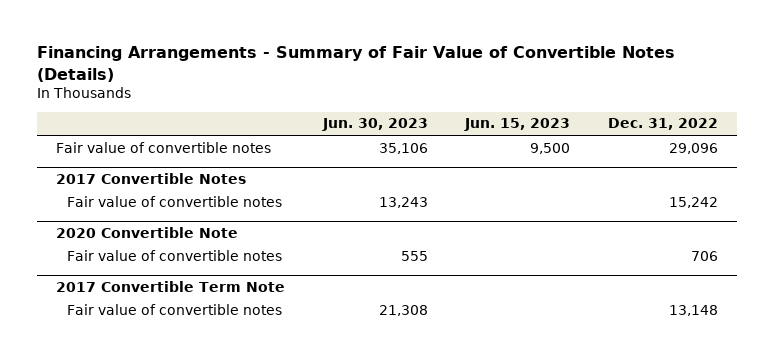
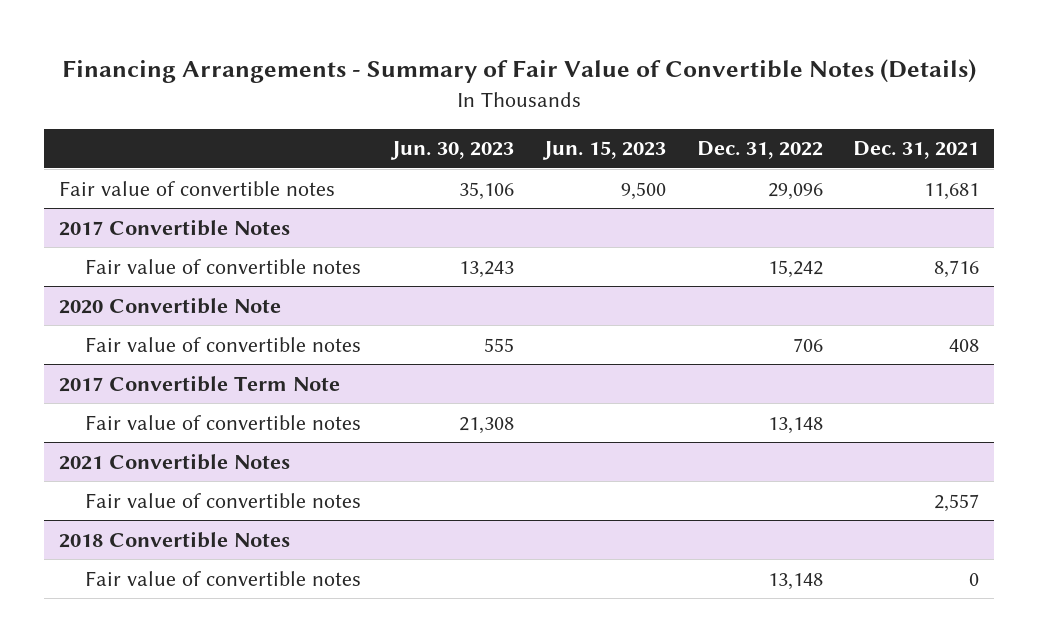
- | Jun. 30, 2023 | Jun. 15, 2023 | Dec. 31, 2022
+ | Jun. 30, 2023 | Jun. 15, 2023 | Dec. 31, 2022 | Dec. 31, 2021
+ 2021 Convertible Notes
+ Fair value of convertible notes | | | | 2,557
+ 2018 Convertible Notes
+ Fair value of convertible notes | | | 13,148 | 0

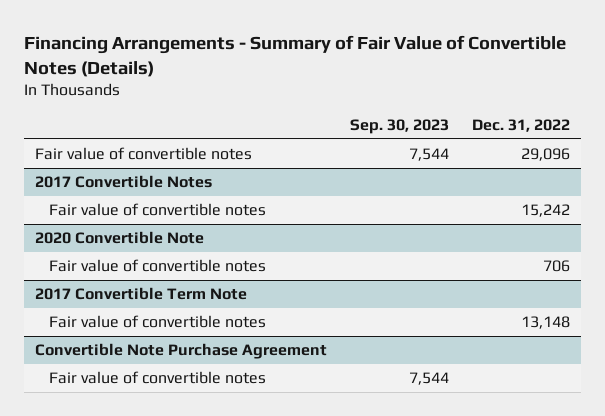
- | Jun. 30, 2023 | Jun. 15, 2023 | Dec. 31, 2022 | Dec. 31, 2021
+ | Sep. 30, 2023 | Dec. 31, 2022
- 2021 Convertible Notes
+ Convertible Note Purchase Agreement
- 2018 Convertible Notes
- Fair value of convertible notes | | | 13,148 | 0

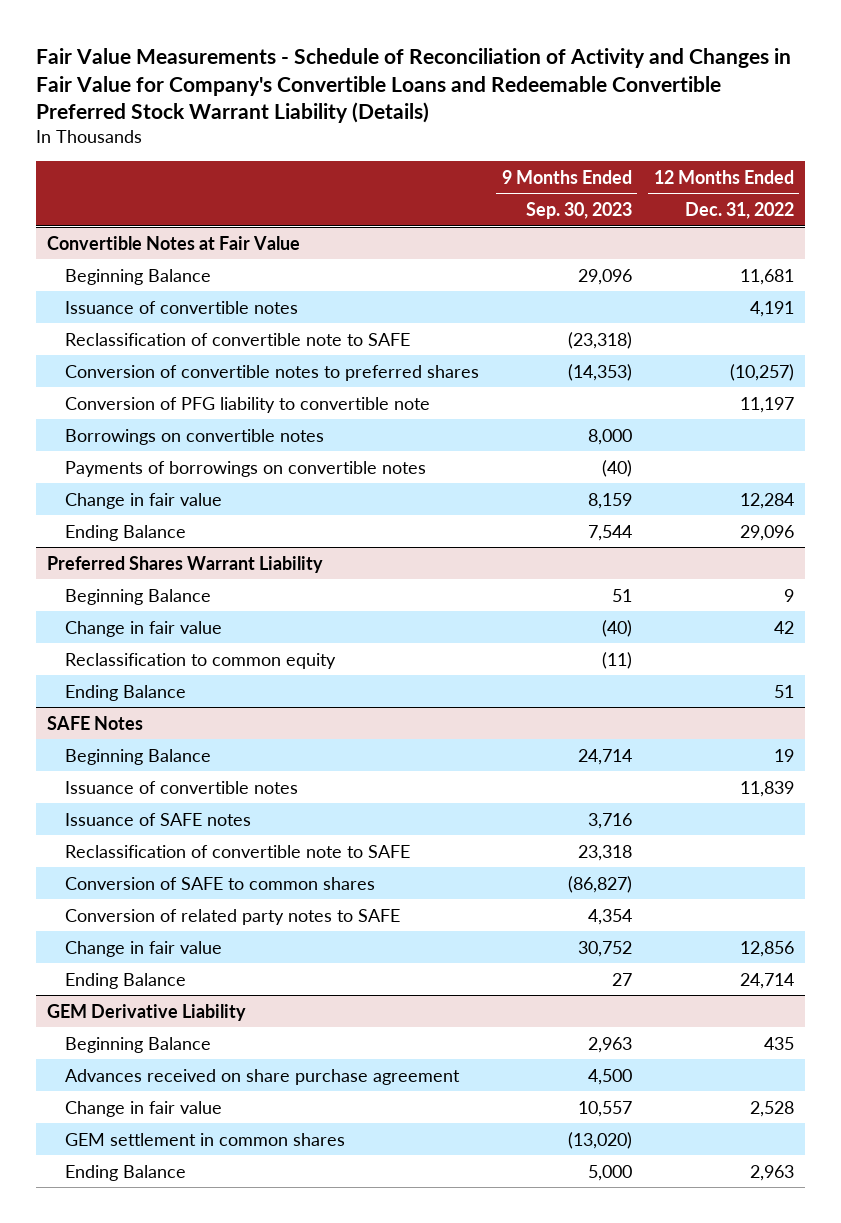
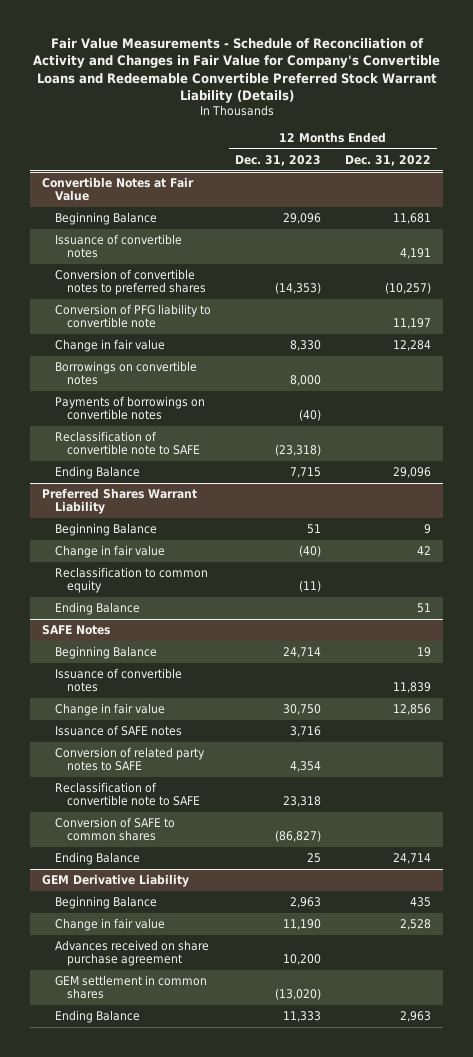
- | 9 Months Ended Sep. 30, 2023 | 12 Months Ended Dec. 31, 2022
+ | 12 Months Ended Dec. 31, 2023 | 12 Months Ended Dec. 31, 2022
@ Convertible Notes at Fair Value
moved up: Change in fair value | 8,330 | 12,284
moved down: Reclassification of convertible note to SAFE | (23,318) |
@ SAFE Notes
moved up: Change in fair value | 30,750 | 12,856
moved up: Conversion of related party notes to SAFE | 4,354 |
@ GEM Derivative Liability
moved down: Advances received on share purchase agreement | 10,200 |

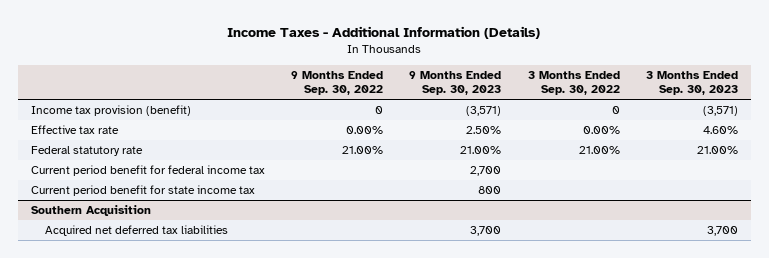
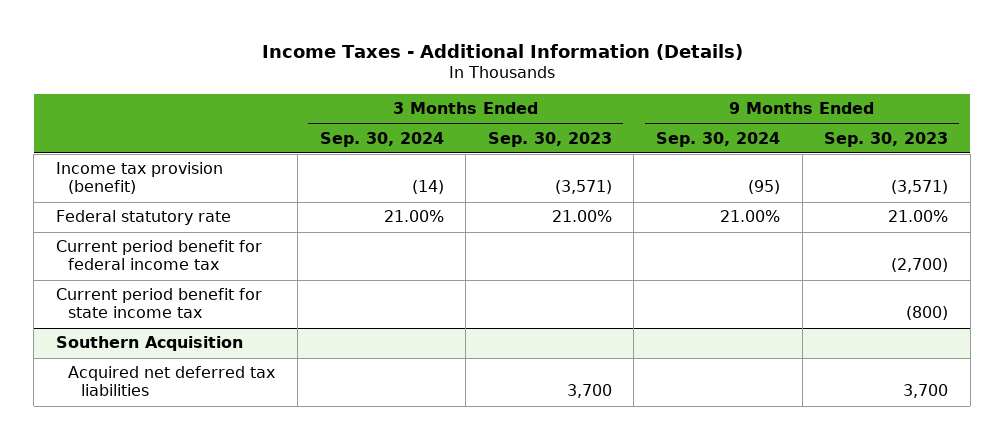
- | 9 Months Ended Sep. 30, 2022 | 9 Months Ended Sep. 30, 2023 | 3 Months Ended Sep. 30, 2022 | 3 Months Ended Sep. 30, 2023
+ | 3 Months Ended Sep. 30, 2024 | 3 Months Ended Sep. 30, 2023 | 9 Months Ended Sep. 30, 2024 | 9 Months Ended Sep. 30, 2023
- Effective tax rate | 0.00% | 2.50% | 0.00% | 4.60%
- Current period benefit for federal income tax | | 2,700 | |
- Current period benefit for state income tax | | 800 | |
+ Current period benefit for federal income tax | | | | (2,700)
+ Current period benefit for state income tax | | | | (800)

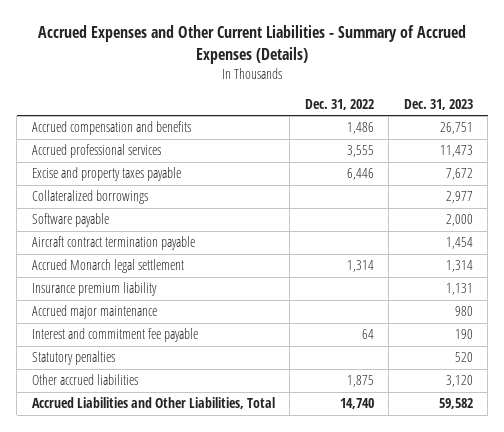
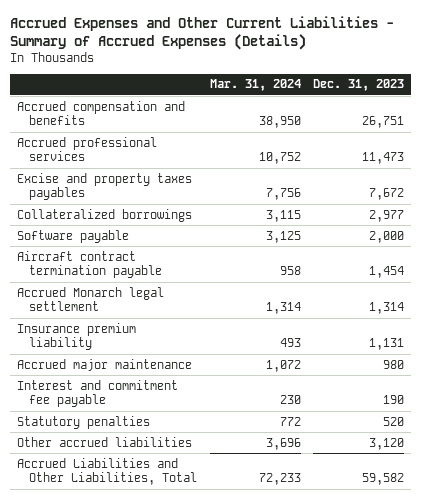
- | Dec. 31, 2022 | Dec. 31, 2023
+ | Mar. 31, 2024 | Dec. 31, 2023
- Excise and property taxes payable | 6,446 | 7,672
+ Excise and property taxes payables | 7,756 | 7,672

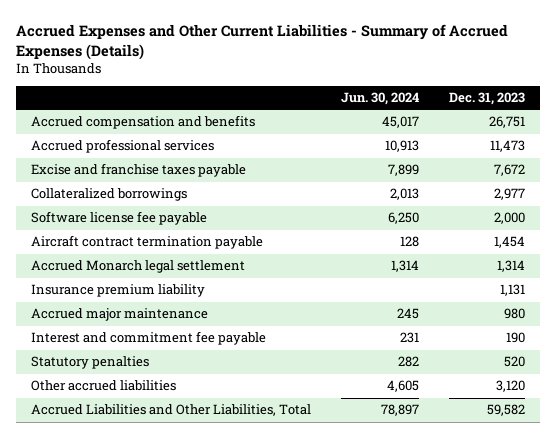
- | Mar. 31, 2024 | Dec. 31, 2023
+ | Jun. 30, 2024 | Dec. 31, 2023
- Excise and property taxes payables | 7,756 | 7,672
+ Excise and franchise taxes payable | 7,899 | 7,672
- Software payable | 3,125 | 2,000
+ Software license fee payable | 6,250 | 2,000

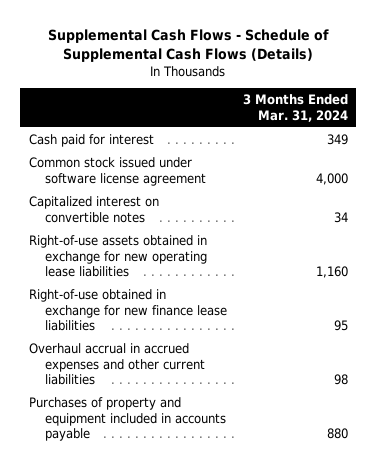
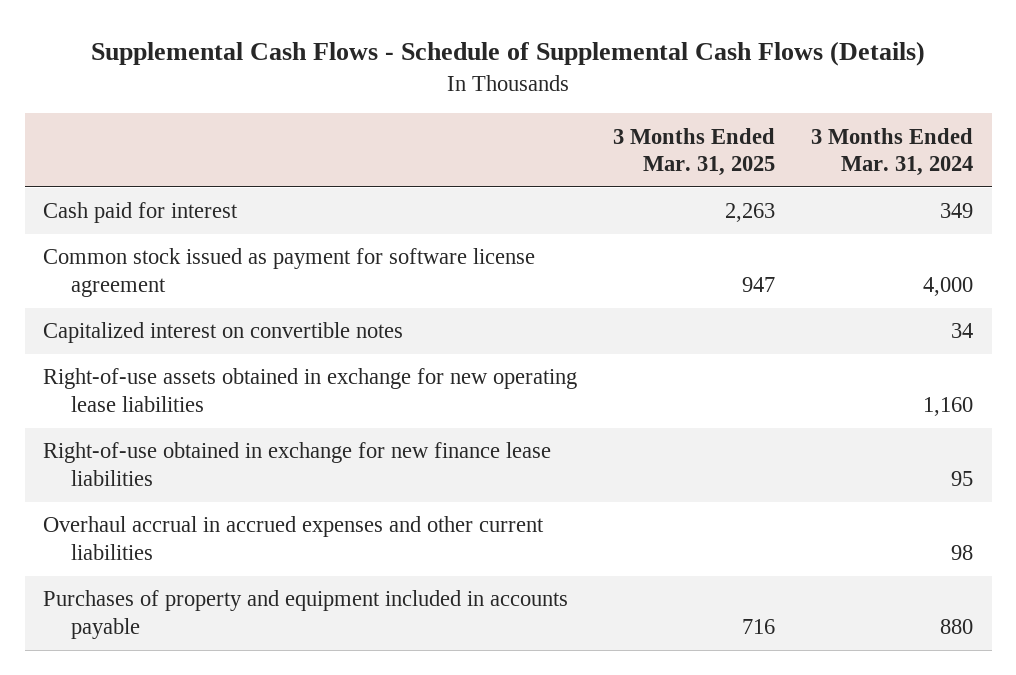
- | 3 Months Ended Mar. 31, 2024
+ | 3 Months Ended Mar. 31, 2025 | 3 Months Ended Mar. 31, 2024
- Common stock issued under software license agreement | 4,000
+ Common stock issued as payment for software license agreement | 947 | 4,000

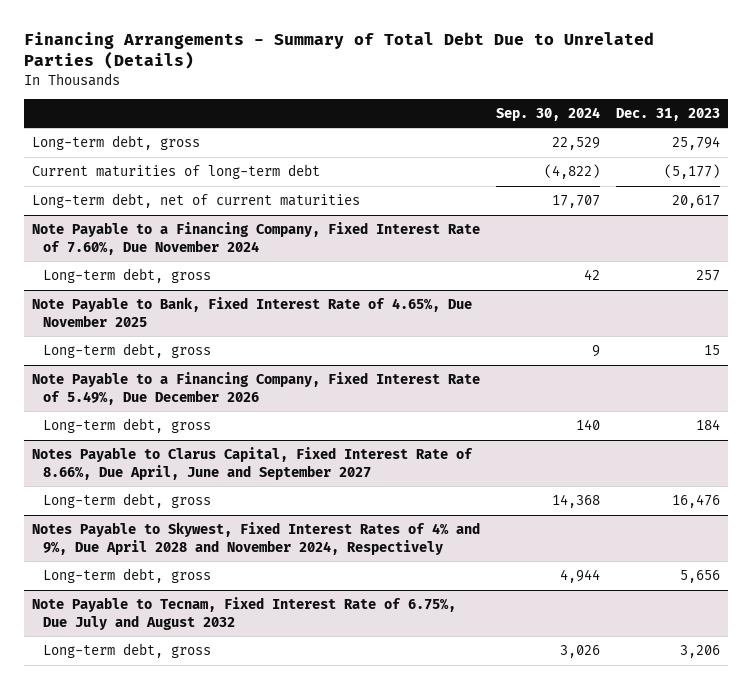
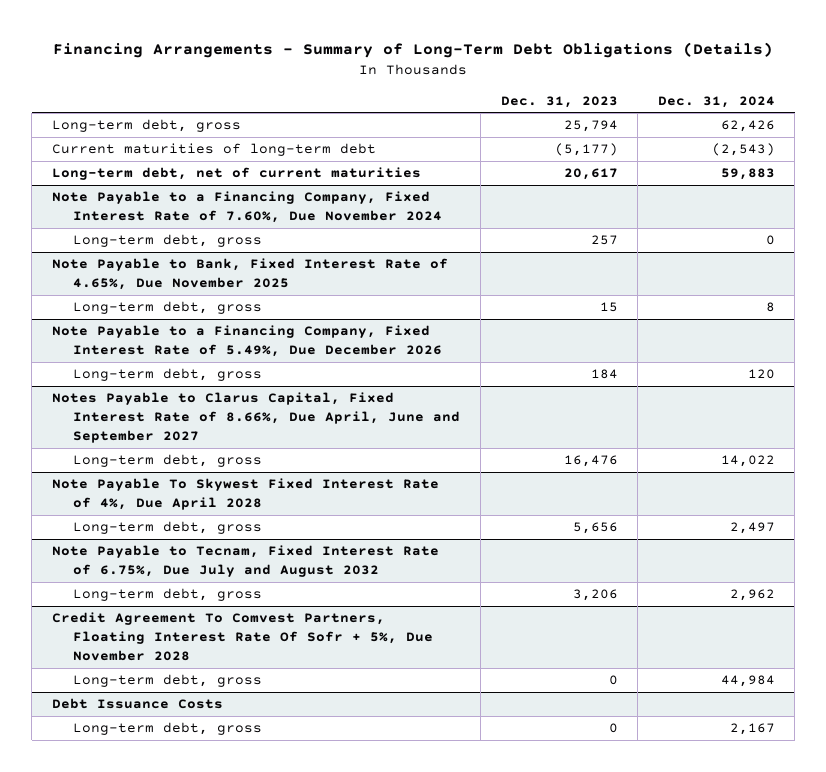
- Financing Arrangements - Summary of Total Debt Due to Unrelated Parties (Details)
+ Financing Arrangements - Summary of Long-Term Debt Obligations (Details)
- | Sep. 30, 2024 | Dec. 31, 2023
+ | Dec. 31, 2023 | Dec. 31, 2024
- Notes Payable to Skywest, Fixed Interest Rates of 4% and 9%, Due April 2028 and November 2024, Respectively
+ Note Payable To Skywest Fixed Interest Rate of 4%, Due April 2028
+ Credit Agreement To Comvest Partners, Floating Interest Rate Of Sofr + 5%, Due November 2028
+ Long-term debt, gross | 0 | 44,984
+ Debt Issuance Costs
+ Long-term debt, gross | 0 | 2,167

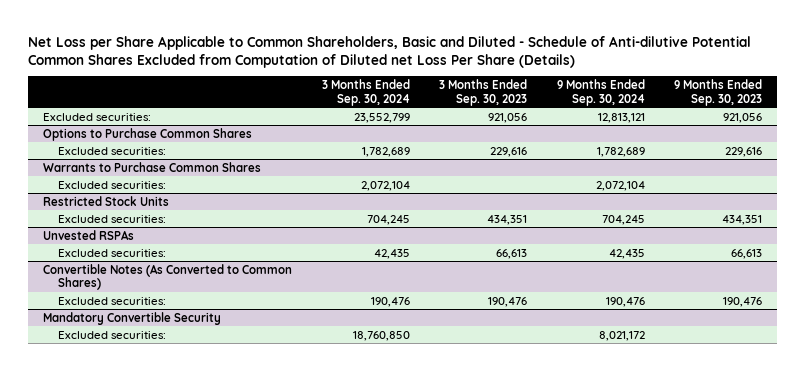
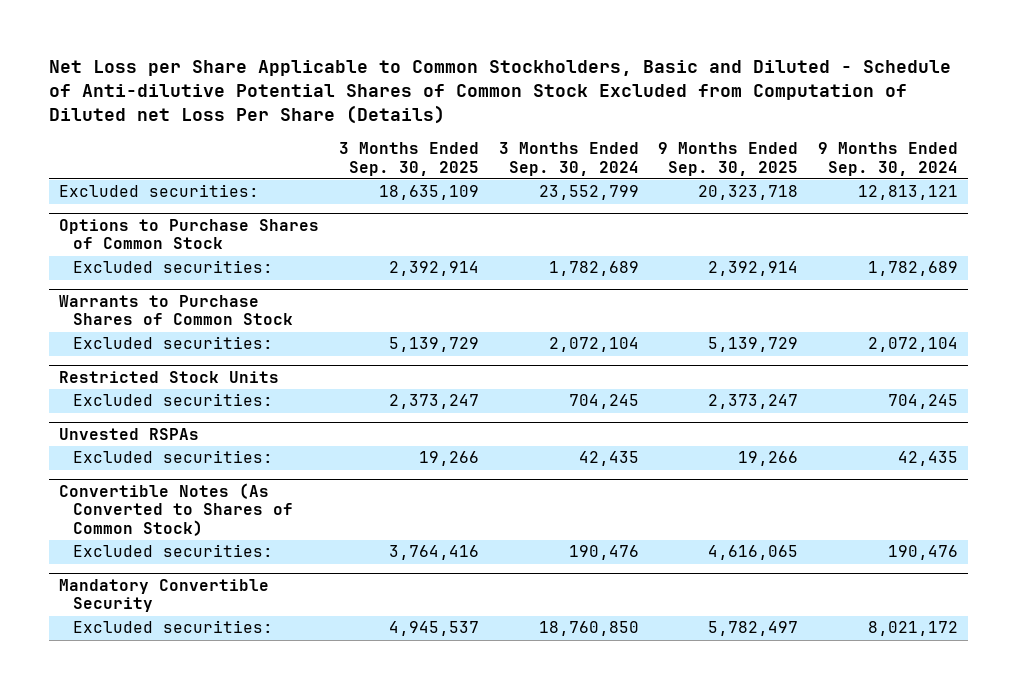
- Net Loss per Share Applicable to Common Shareholders, Basic and Diluted - Schedule of Anti-dilutive Potential Common Shares Excluded from Computation of Diluted net Loss Per Share (Details)
+ Net Loss per Share Applicable to Common Stockholders, Basic and Diluted - Schedule of Anti-dilutive Potential Shares of Common Stock Excluded from Computation of Diluted net Loss Per Share (Details)
- | 3 Months Ended Sep. 30, 2024 | 3 Months Ended Sep. 30, 2023 | 9 Months Ended Sep. 30, 2024 | 9 Months Ended Sep. 30, 2023
+ | 3 Months Ended Sep. 30, 2025 | 3 Months Ended Sep. 30, 2024 | 9 Months Ended Sep. 30, 2025 | 9 Months Ended Sep. 30, 2024
- Options to Purchase Common Shares
+ Options to Purchase Shares of Common Stock
- Warrants to Purchase Common Shares
+ Warrants to Purchase Shares of Common Stock
- Convertible Notes (As Converted to Common Shares)
+ Convertible Notes (As Converted to Shares of Common Stock)

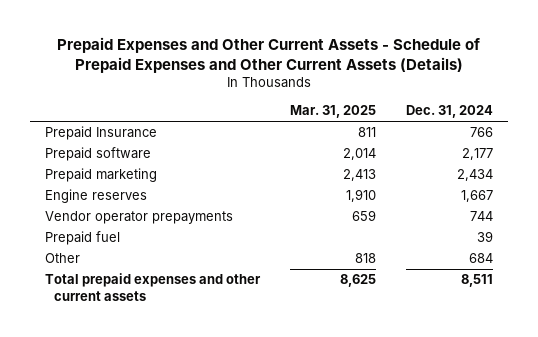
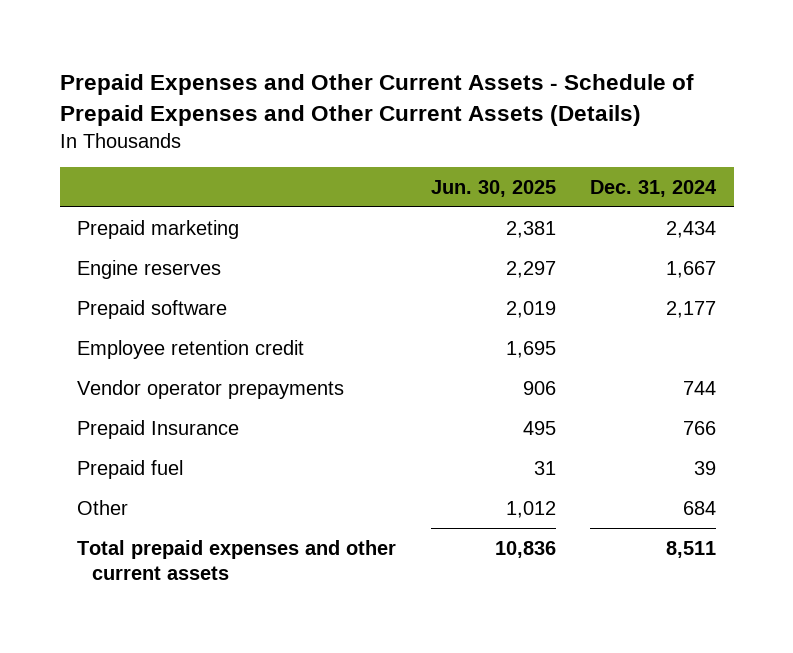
- | Mar. 31, 2025 | Dec. 31, 2024
+ | Jun. 30, 2025 | Dec. 31, 2024
moved down: Prepaid software | 2,019 | 2,177
+ Employee retention credit | 1,695 |
moved down: Prepaid Insurance | 495 | 766

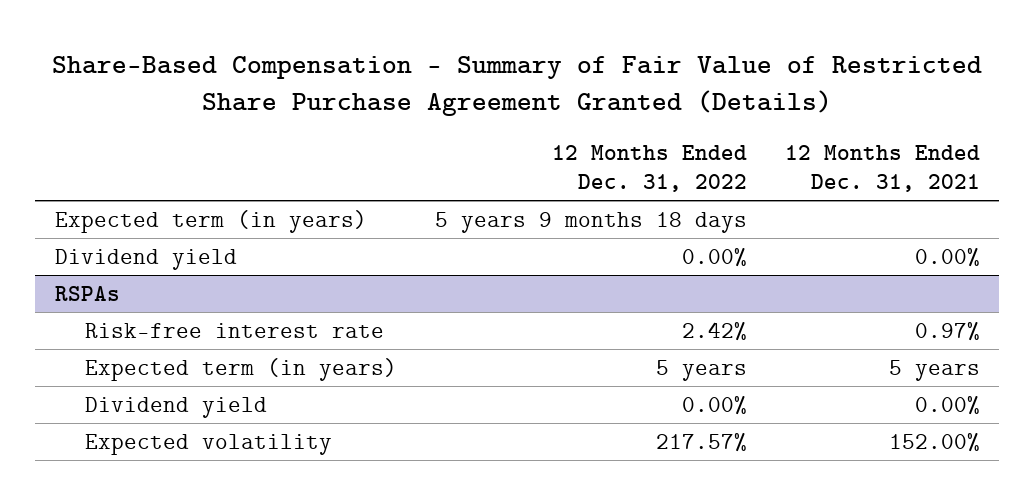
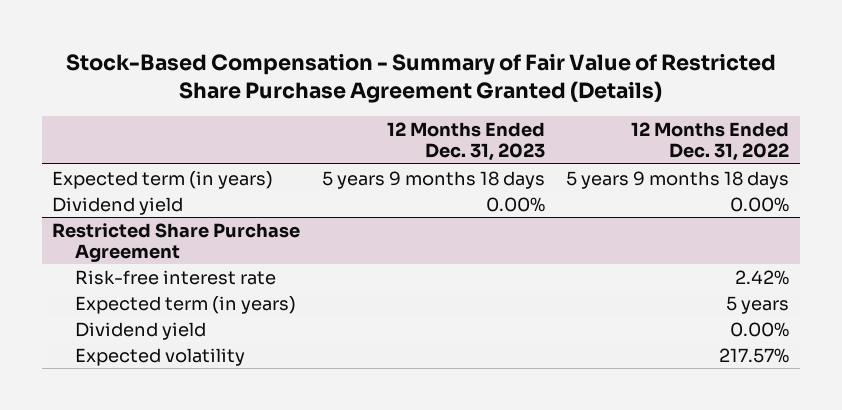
- Share-Based Compensation - Summary of Fair Value of Restricted Share Purchase Agreement Granted (Details)
+ Stock-Based Compensation - Summary of Fair Value of Restricted Share Purchase Agreement Granted (Details)
- | 12 Months Ended Dec. 31, 2022 | 12 Months Ended Dec. 31, 2021
+ | 12 Months Ended Dec. 31, 2023 | 12 Months Ended Dec. 31, 2022
- RSPAs
+ Restricted Share Purchase Agreement

